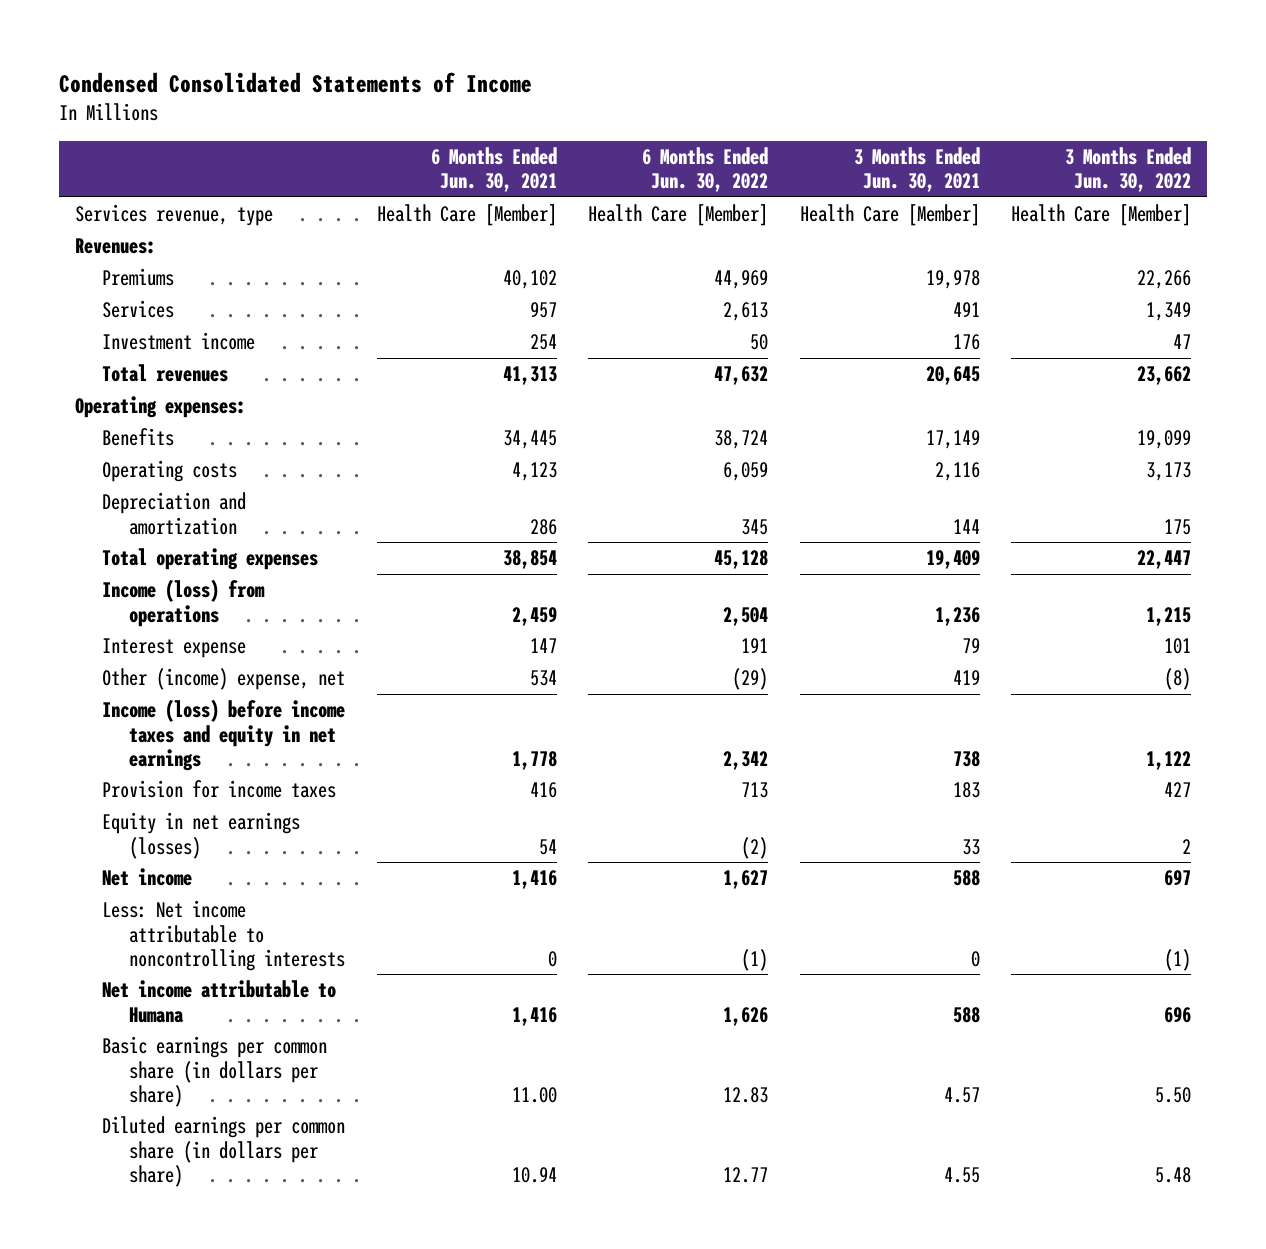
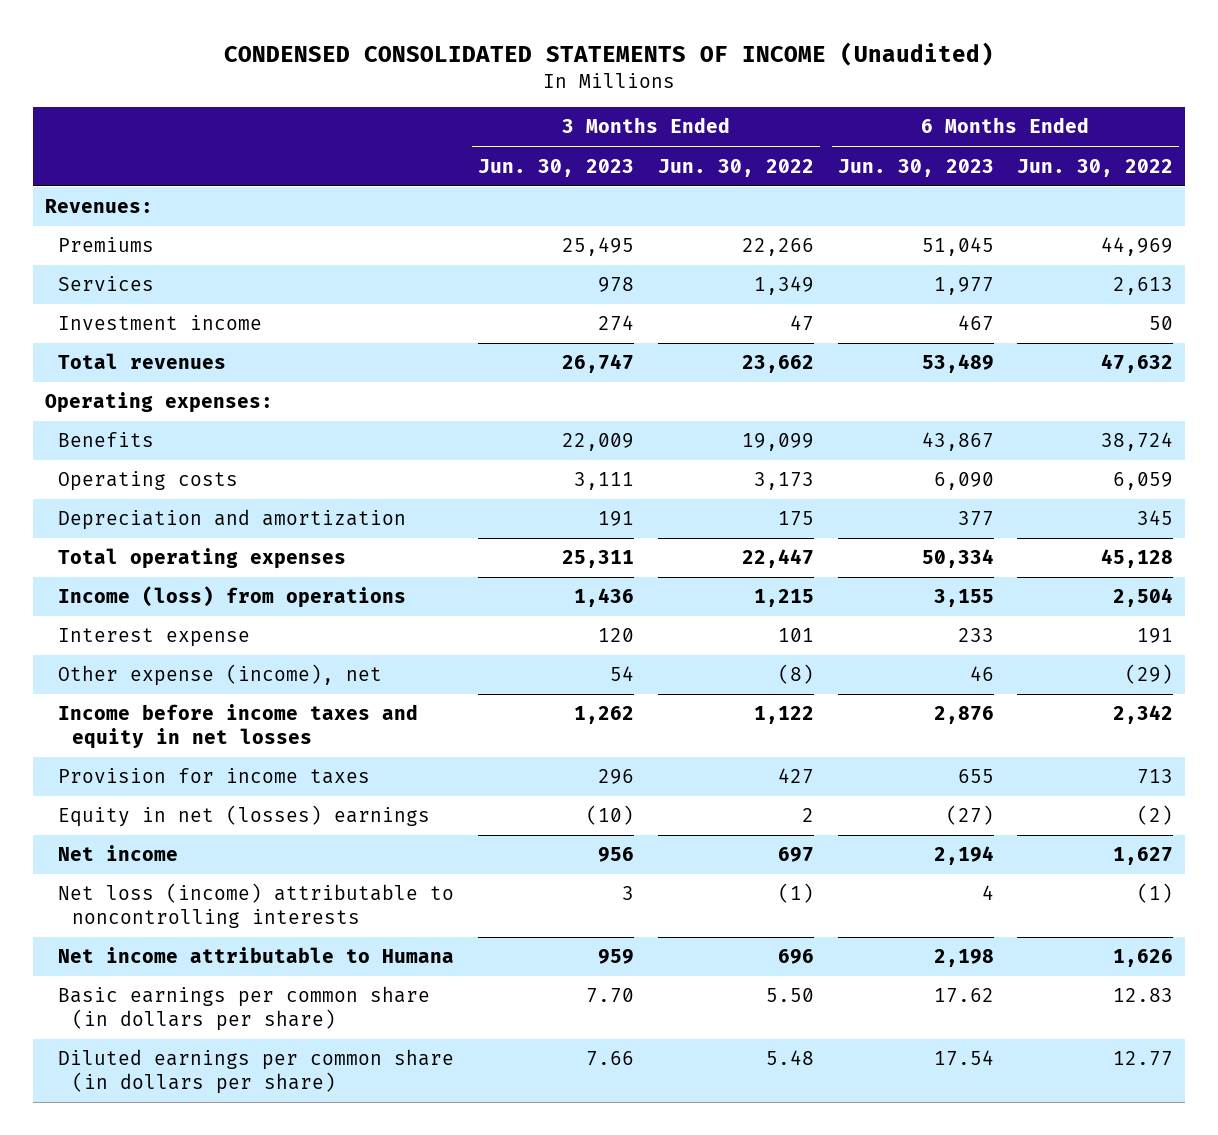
- Condensed Consolidated Statements of Income
+ CONDENSED CONSOLIDATED STATEMENTS OF INCOME (Unaudited)
- | 6 Months Ended Jun. 30, 2021 | 6 Months Ended Jun. 30, 2022 | 3 Months Ended Jun. 30, 2021 | 3 Months Ended Jun. 30, 2022
+ | 3 Months Ended Jun. 30, 2023 | 3 Months Ended Jun. 30, 2022 | 6 Months Ended Jun. 30, 2023 | 6 Months Ended Jun. 30, 2022
- Services revenue, type | Health Care [Member] | Health Care [Member] | Health Care [Member] | Health Care [Member]
- Other (income) expense, net | 534 | (29) | 419 | (8)
- Income (loss) before income taxes and equity in net earnings | 1,778 | 2,342 | 738 | 1,122
+ Other expense (income), net | 54 | (8) | 46 | (29)
+ Income before income taxes and equity in net losses | 1,262 | 1,122 | 2,876 | 2,342
- Equity in net earnings (losses) | 54 | (2) | 33 | 2
+ Equity in net (losses) earnings | (10) | 2 | (27) | (2)
- Less: Net income attributable to noncontrolling interests | 0 | (1) | 0 | (1)
+ Net loss (income) attributable to noncontrolling interests | 3 | (1) | 4 | (1)

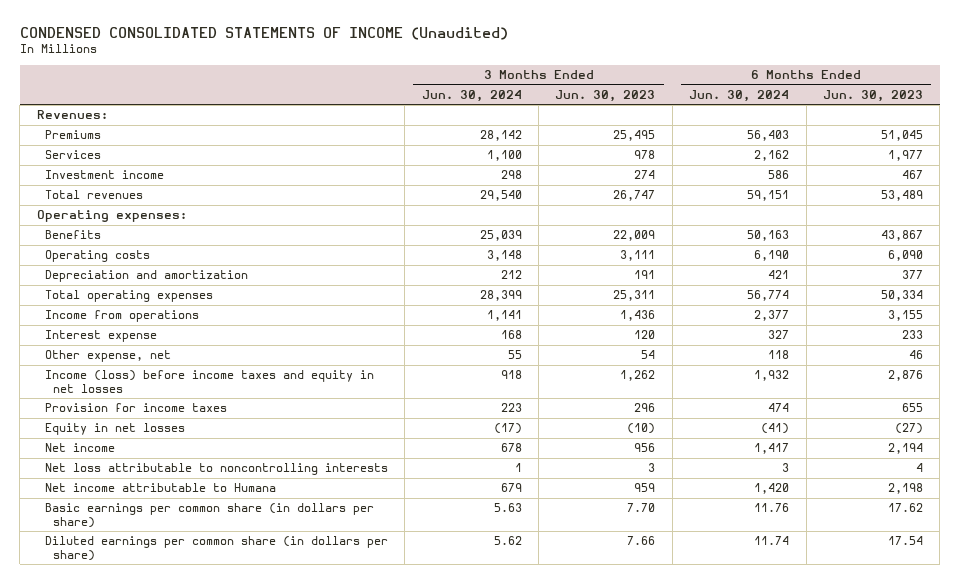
- | 3 Months Ended Jun. 30, 2023 | 3 Months Ended Jun. 30, 2022 | 6 Months Ended Jun. 30, 2023 | 6 Months Ended Jun. 30, 2022
+ | 3 Months Ended Jun. 30, 2024 | 3 Months Ended Jun. 30, 2023 | 6 Months Ended Jun. 30, 2024 | 6 Months Ended Jun. 30, 2023
- Income (loss) from operations | 1,436 | 1,215 | 3,155 | 2,504
+ Income from operations | 1,141 | 1,436 | 2,377 | 3,155
- Other expense (income), net | 54 | (8) | 46 | (29)
- Income before income taxes and equity in net losses | 1,262 | 1,122 | 2,876 | 2,342
+ Other expense, net | 55 | 54 | 118 | 46
+ Income (loss) before income taxes and equity in net losses | 918 | 1,262 | 1,932 | 2,876
- Equity in net (losses) earnings | (10) | 2 | (27) | (2)
+ Equity in net losses | (17) | (10) | (41) | (27)
- Net loss (income) attributable to noncontrolling interests | 3 | (1) | 4 | (1)
+ Net loss attributable to noncontrolling interests | 1 | 3 | 3 | 4

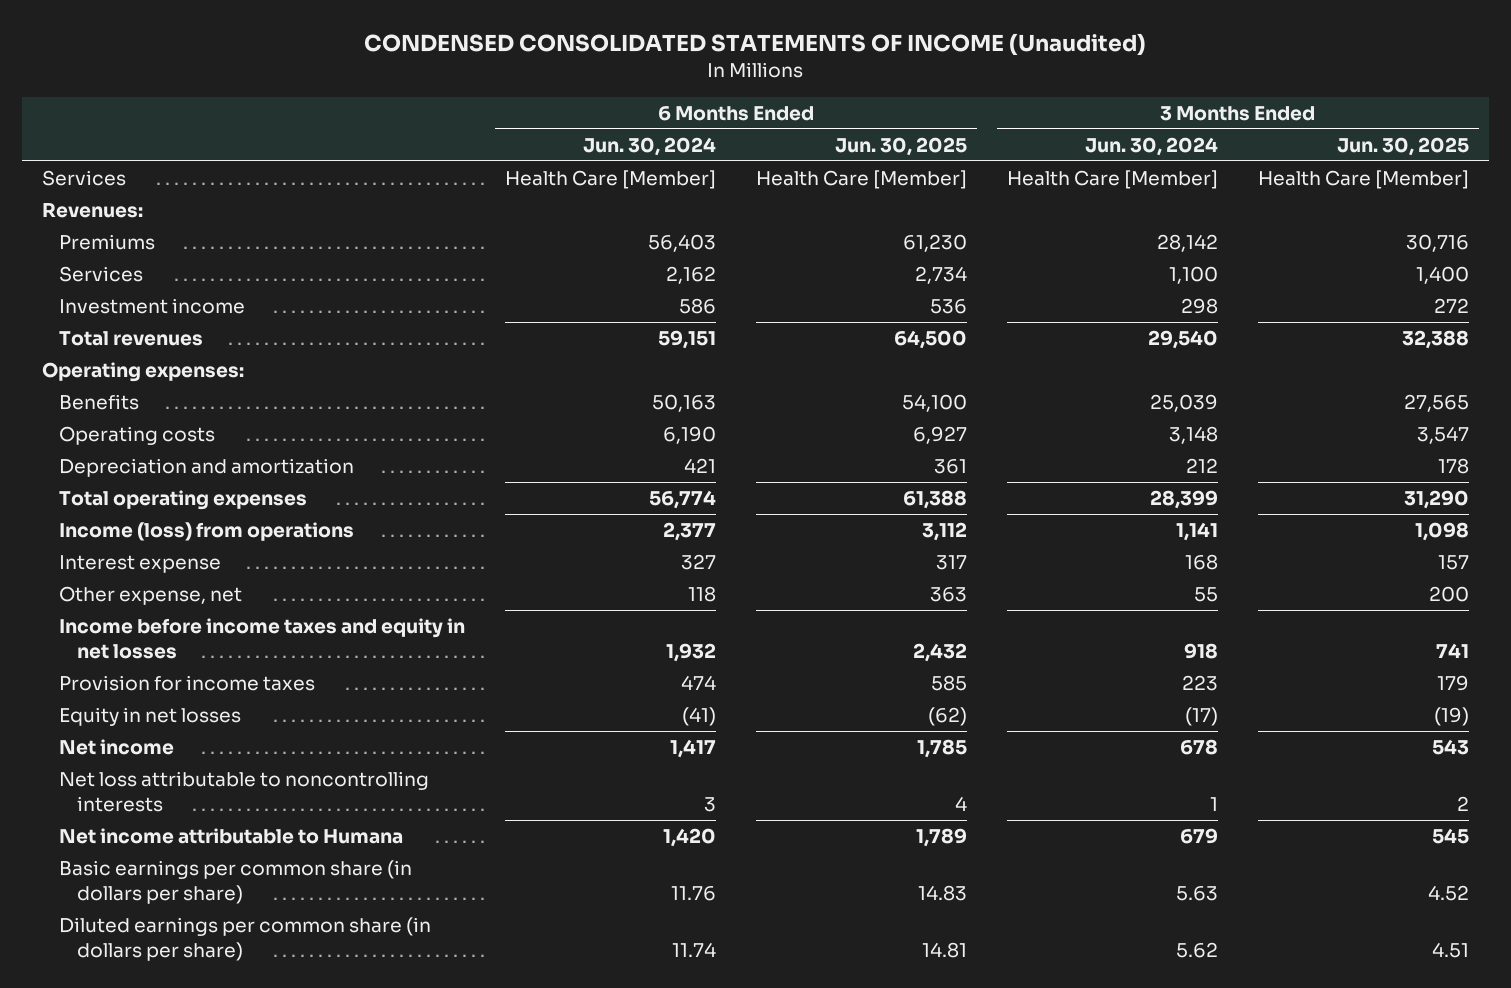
- | 3 Months Ended Jun. 30, 2024 | 3 Months Ended Jun. 30, 2023 | 6 Months Ended Jun. 30, 2024 | 6 Months Ended Jun. 30, 2023
+ | 6 Months Ended Jun. 30, 2024 | 6 Months Ended Jun. 30, 2025 | 3 Months Ended Jun. 30, 2024 | 3 Months Ended Jun. 30, 2025
+ Services | Health Care [Member] | Health Care [Member] | Health Care [Member] | Health Care [Member]
- Income from operations | 1,141 | 1,436 | 2,377 | 3,155
+ Income (loss) from operations | 2,377 | 3,112 | 1,141 | 1,098
- Income (loss) before income taxes and equity in net losses | 918 | 1,262 | 1,932 | 2,876
+ Income before income taxes and equity in net losses | 1,932 | 2,432 | 918 | 741

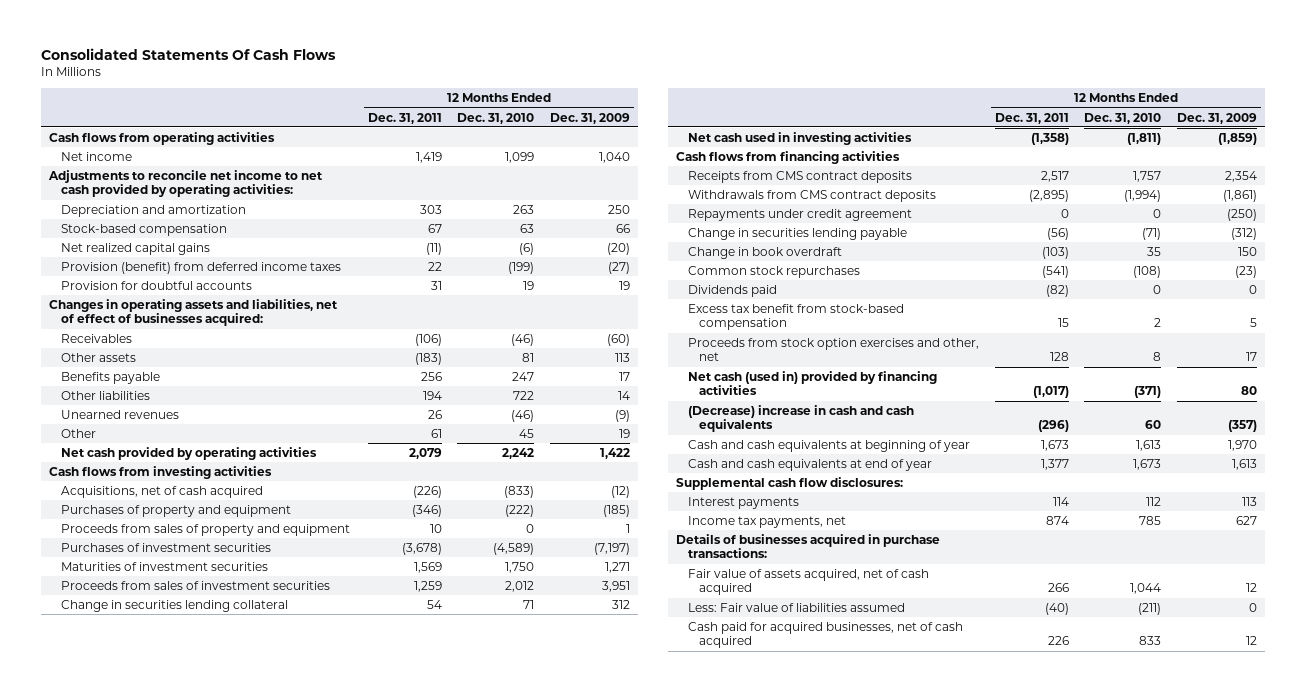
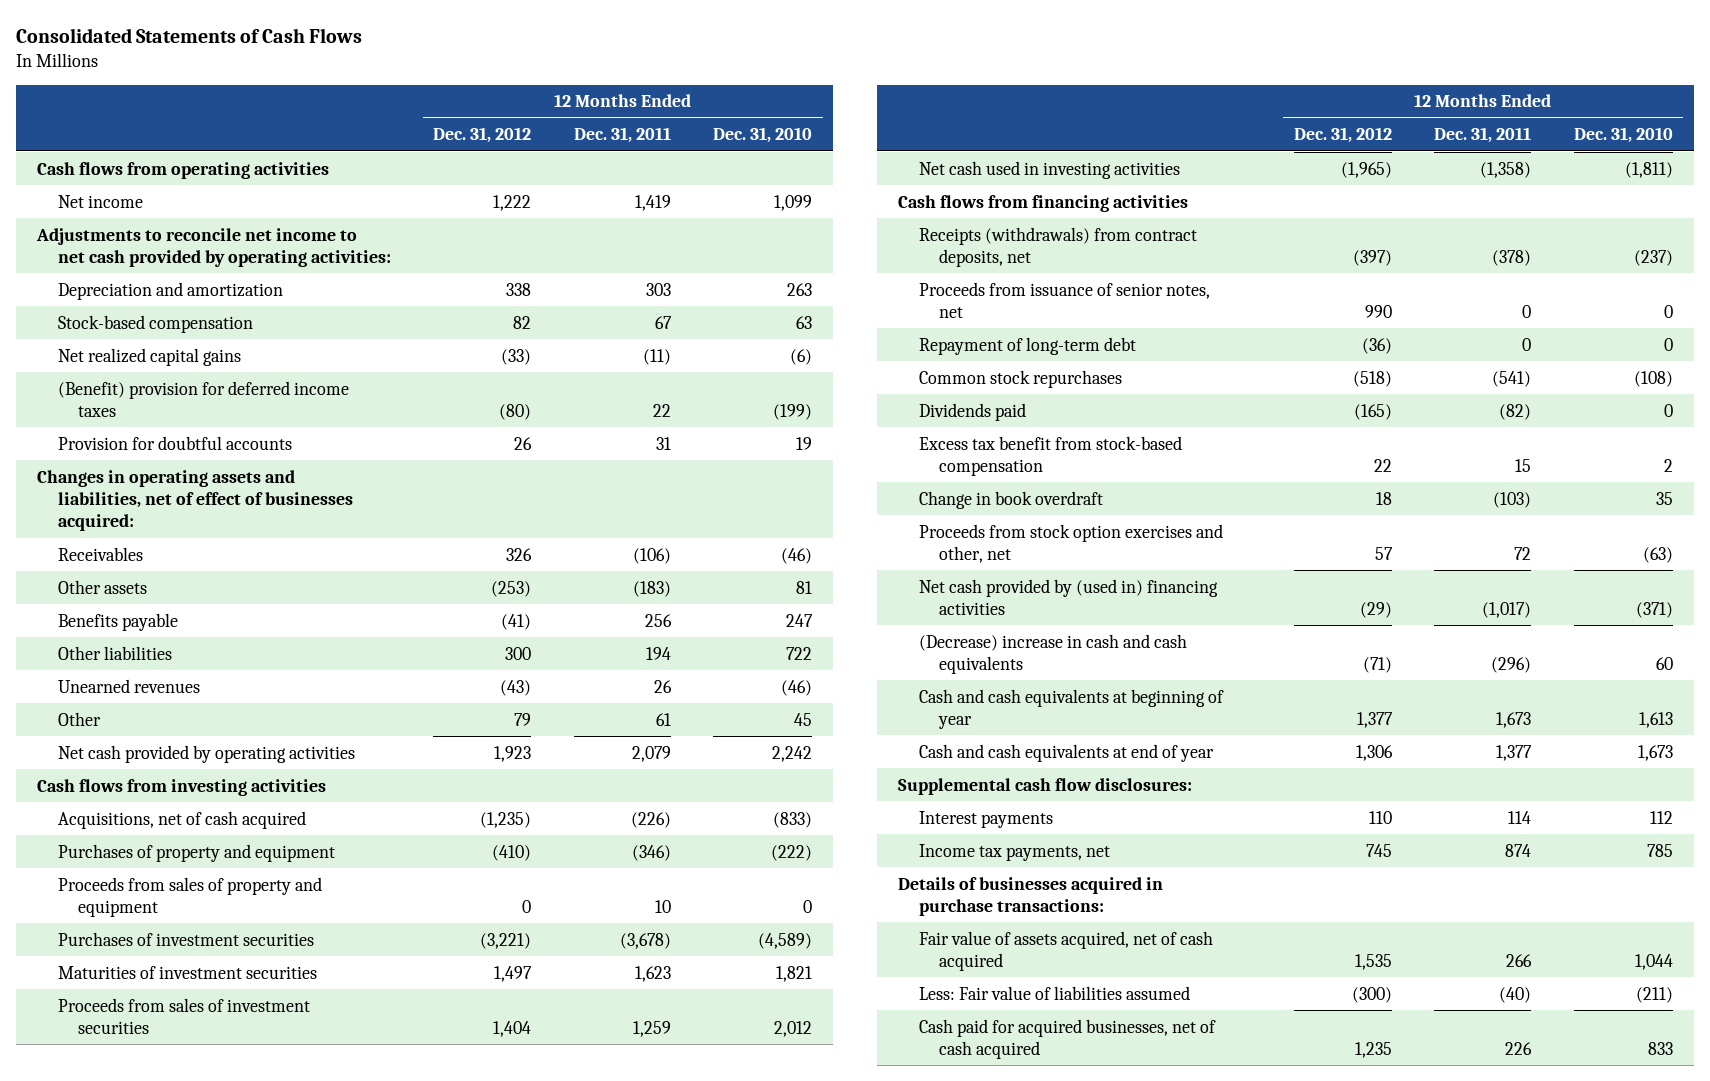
- Consolidated Statements Of Cash Flows
+ Consolidated Statements of Cash Flows
- | 12 Months Ended Dec. 31, 2011 | 12 Months Ended Dec. 31, 2010 | 12 Months Ended Dec. 31, 2009
+ | 12 Months Ended Dec. 31, 2012 | 12 Months Ended Dec. 31, 2011 | 12 Months Ended Dec. 31, 2010
- Provision (benefit) from deferred income taxes | 22 | (199) | (27)
+ (Benefit) provision for deferred income taxes | (80) | 22 | (199)
- Maturities of investment securities | 1,569 | 1,750 | 1,271
+ Maturities of investment securities | 1,497 | 1,623 | 1,821
- Change in securities lending collateral | 54 | 71 | 312
- Receipts from CMS contract deposits | 2,517 | 1,757 | 2,354
- Withdrawals from CMS contract deposits | (2,895) | (1,994) | (1,861)
- Repayments under credit agreement | 0 | 0 | (250)
- Change in securities lending payable | (56) | (71) | (312)
+ Receipts (withdrawals) from contract deposits, net | (397) | (378) | (237)
+ Proceeds from issuance of senior notes, net | 990 | 0 | 0
+ Repayment of long-term debt | (36) | 0 | 0
- Proceeds from stock option exercises and other, net | 128 | 8 | 17
- Net cash (used in) provided by financing activities | (1,017) | (371) | 80
moved down: Change in book overdraft | 18 | (103) | 35
+ Proceeds from stock option exercises and other, net | 57 | 72 | (63)
+ Net cash provided by (used in) financing activities | (29) | (1,017) | (371)

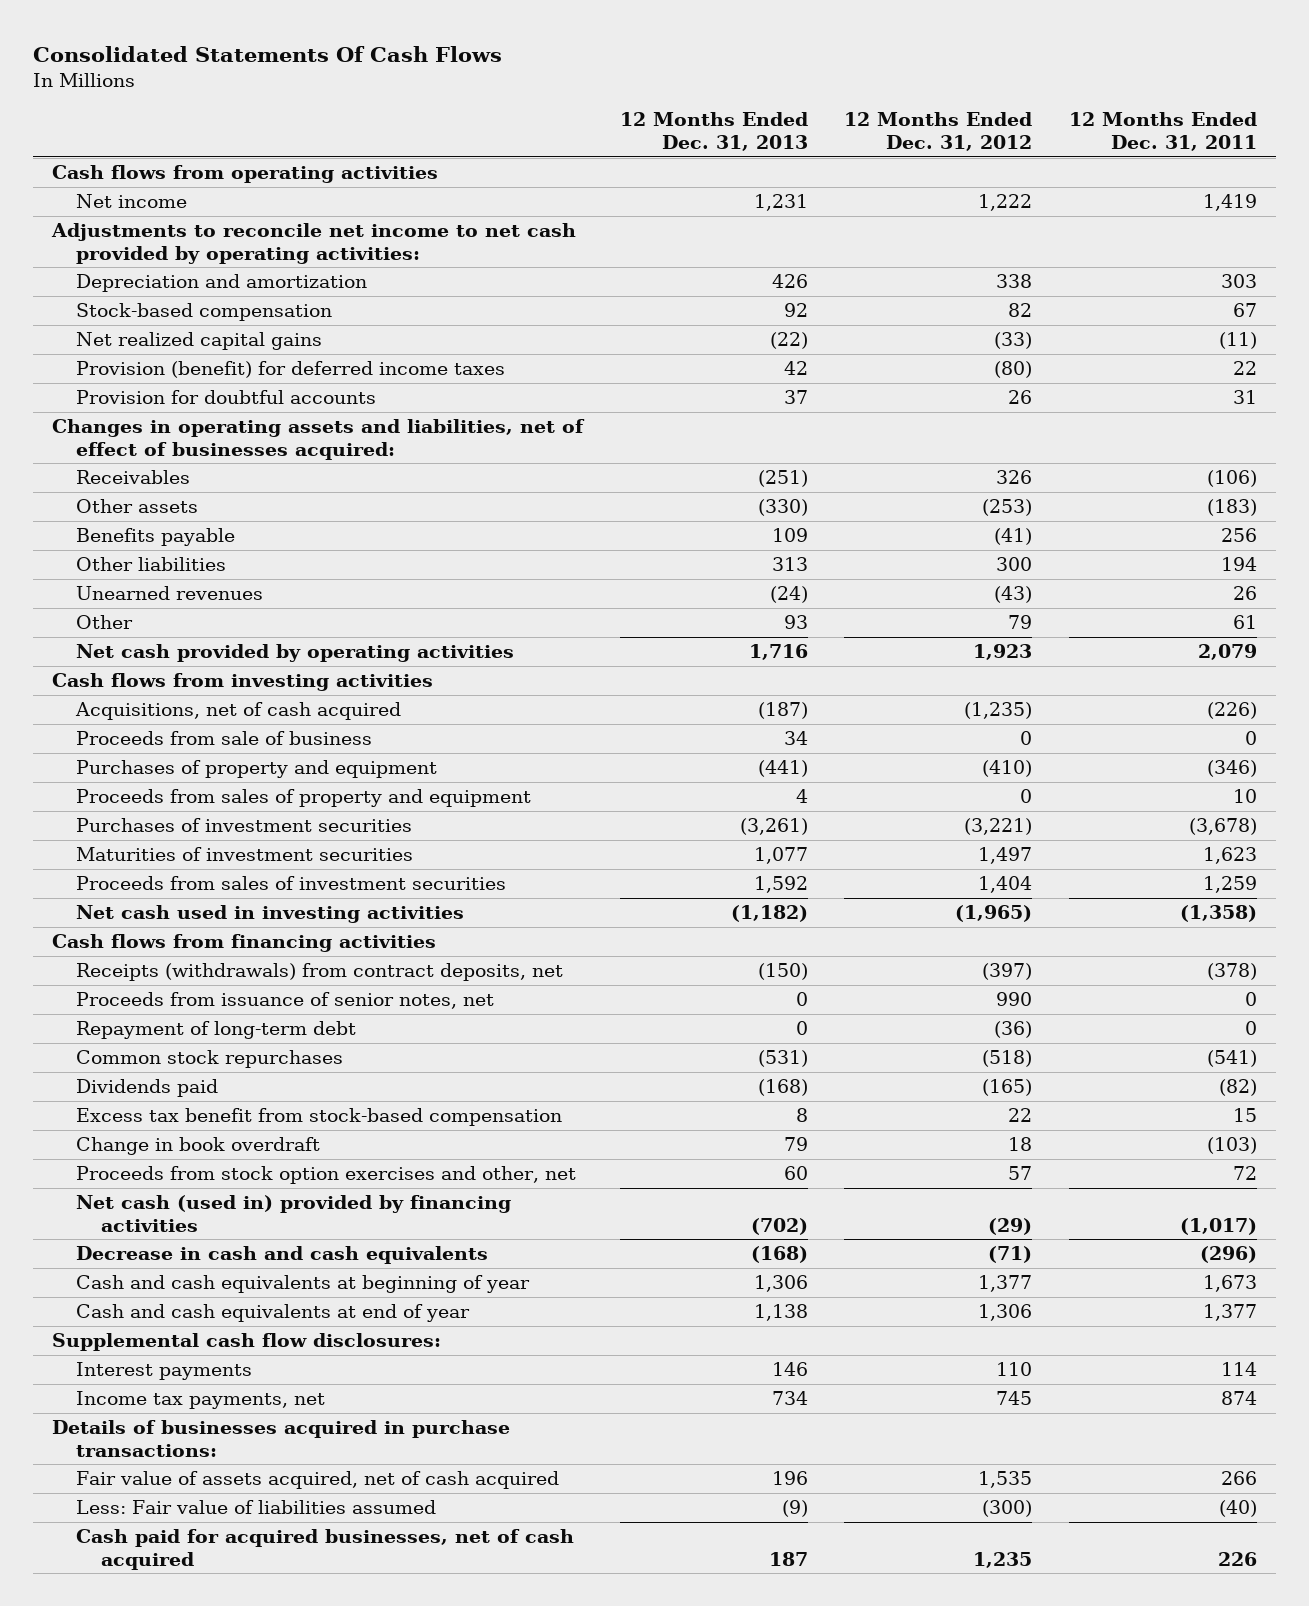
- Consolidated Statements of Cash Flows
+ Consolidated Statements Of Cash Flows
- | 12 Months Ended Dec. 31, 2012 | 12 Months Ended Dec. 31, 2011 | 12 Months Ended Dec. 31, 2010
+ | 12 Months Ended Dec. 31, 2013 | 12 Months Ended Dec. 31, 2012 | 12 Months Ended Dec. 31, 2011
- (Benefit) provision for deferred income taxes | (80) | 22 | (199)
+ Provision (benefit) for deferred income taxes | 42 | (80) | 22
+ Proceeds from sale of business | 34 | 0 | 0
- Net cash provided by (used in) financing activities | (29) | (1,017) | (371)
- (Decrease) increase in cash and cash equivalents | (71) | (296) | 60
+ Net cash (used in) provided by financing activities | (702) | (29) | (1,017)
+ Decrease in cash and cash equivalents | (168) | (71) | (296)

